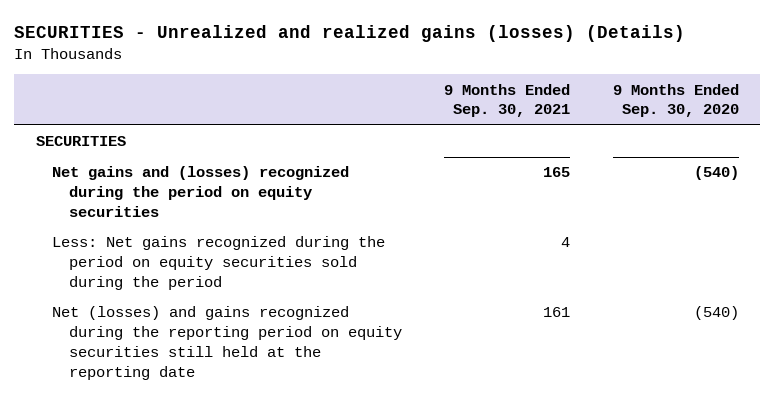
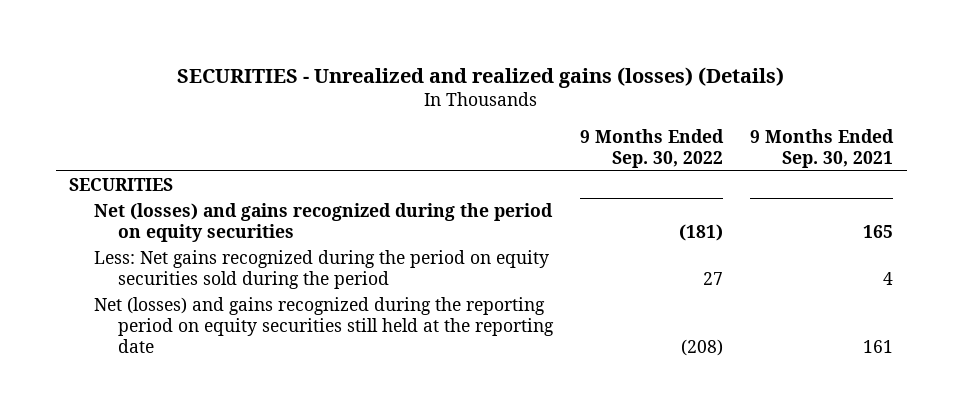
- | 9 Months Ended Sep. 30, 2021 | 9 Months Ended Sep. 30, 2020
+ | 9 Months Ended Sep. 30, 2022 | 9 Months Ended Sep. 30, 2021
- Net gains and (losses) recognized during the period on equity securities | 165 | (540)
+ Net (losses) and gains recognized during the period on equity securities | (181) | 165

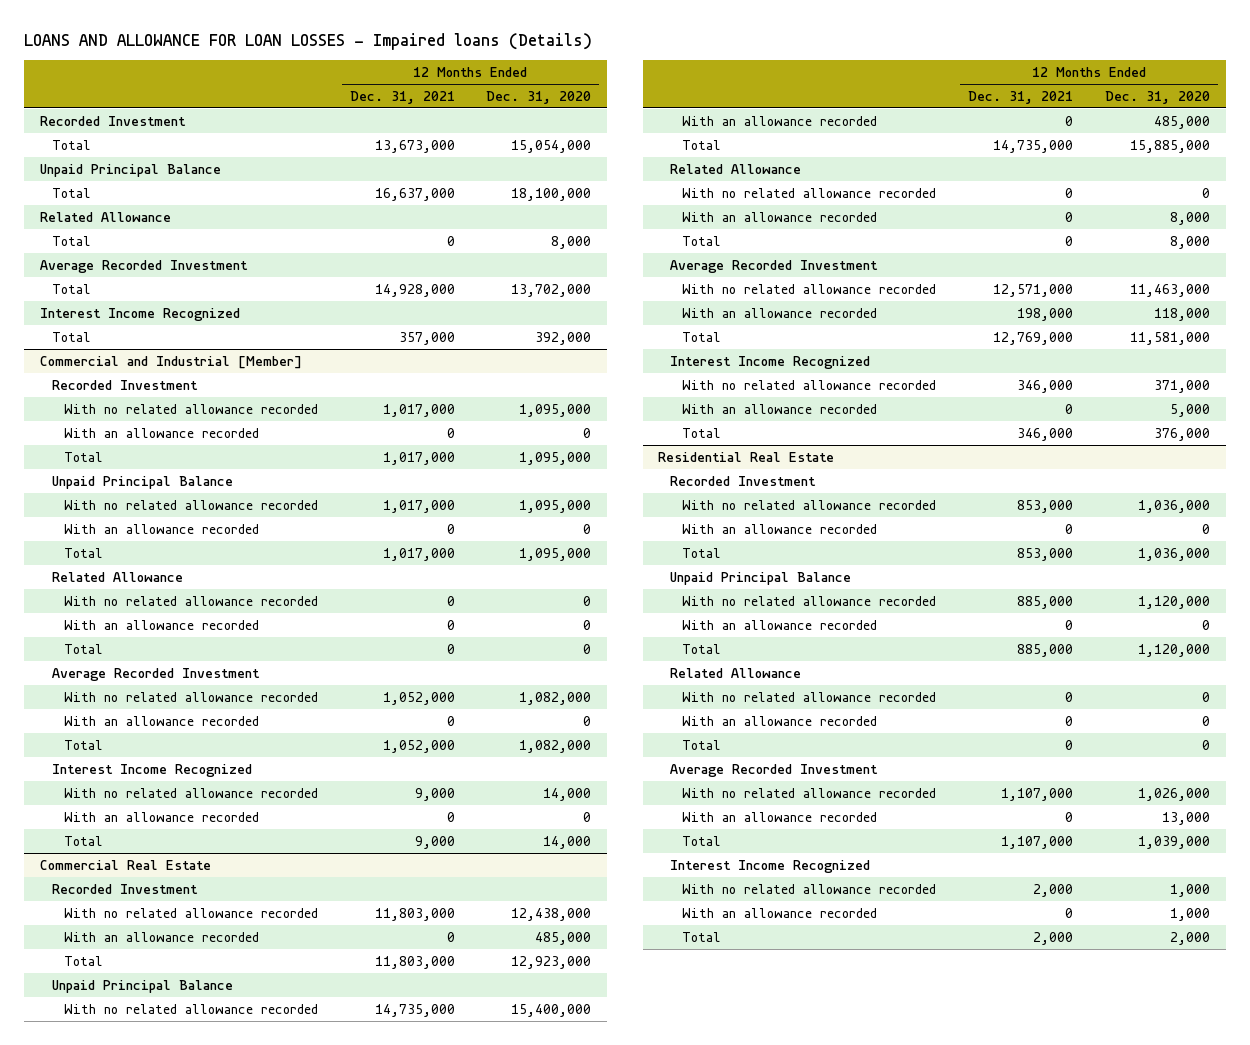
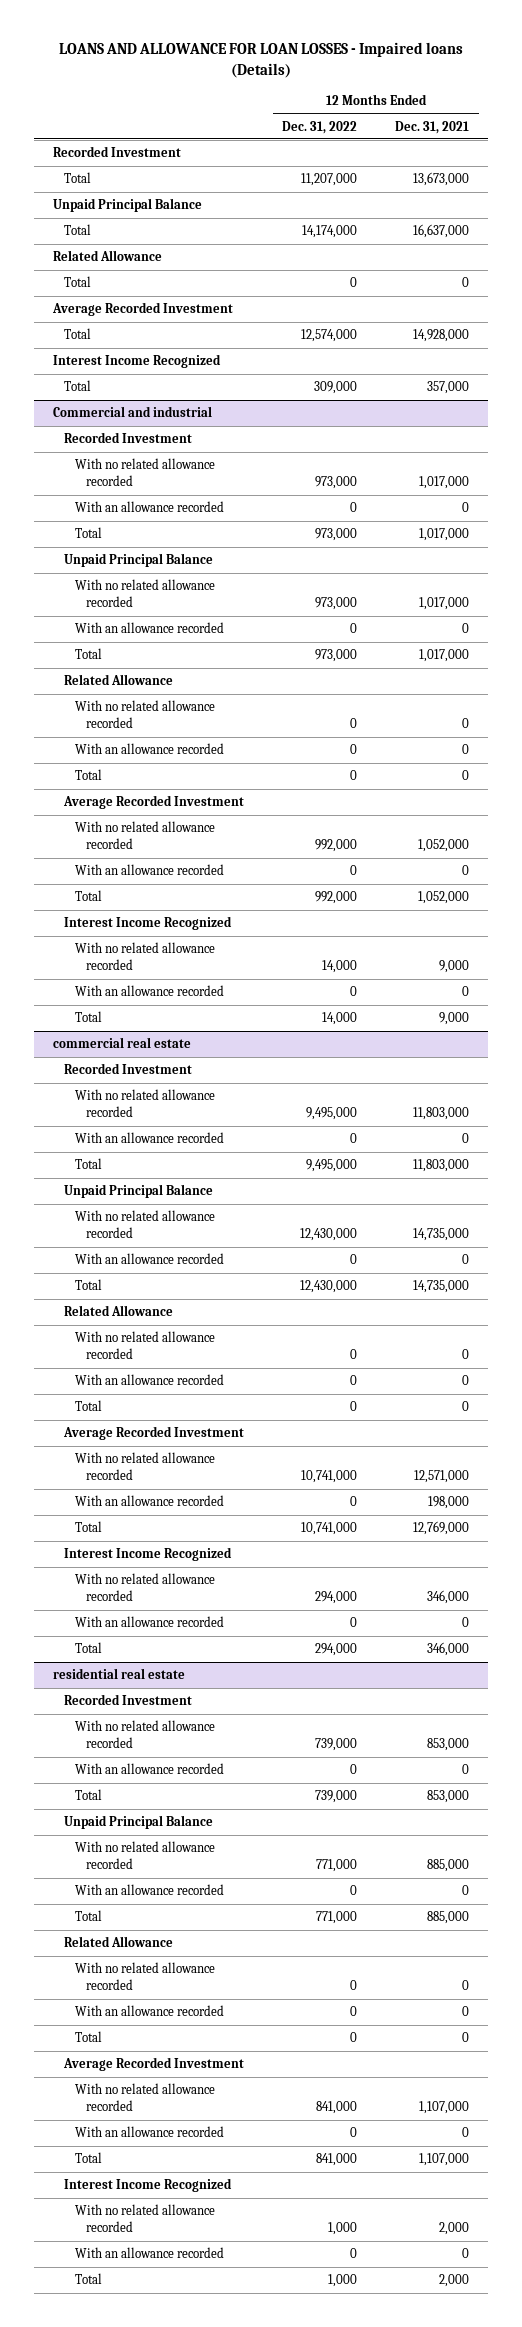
- | 12 Months Ended Dec. 31, 2021 | 12 Months Ended Dec. 31, 2020
+ | 12 Months Ended Dec. 31, 2022 | 12 Months Ended Dec. 31, 2021
- Commercial and Industrial [Member]
+ Commercial and industrial
- Commercial Real Estate
+ commercial real estate
- Residential Real Estate
+ residential real estate

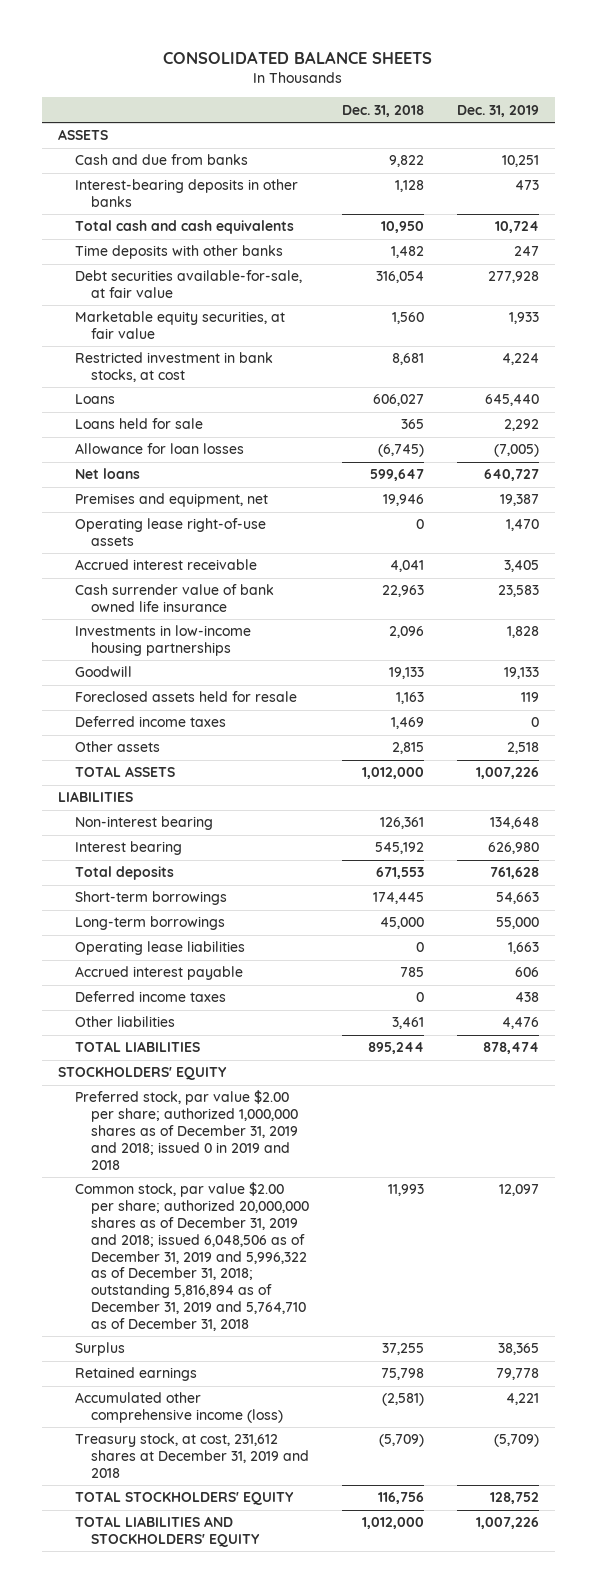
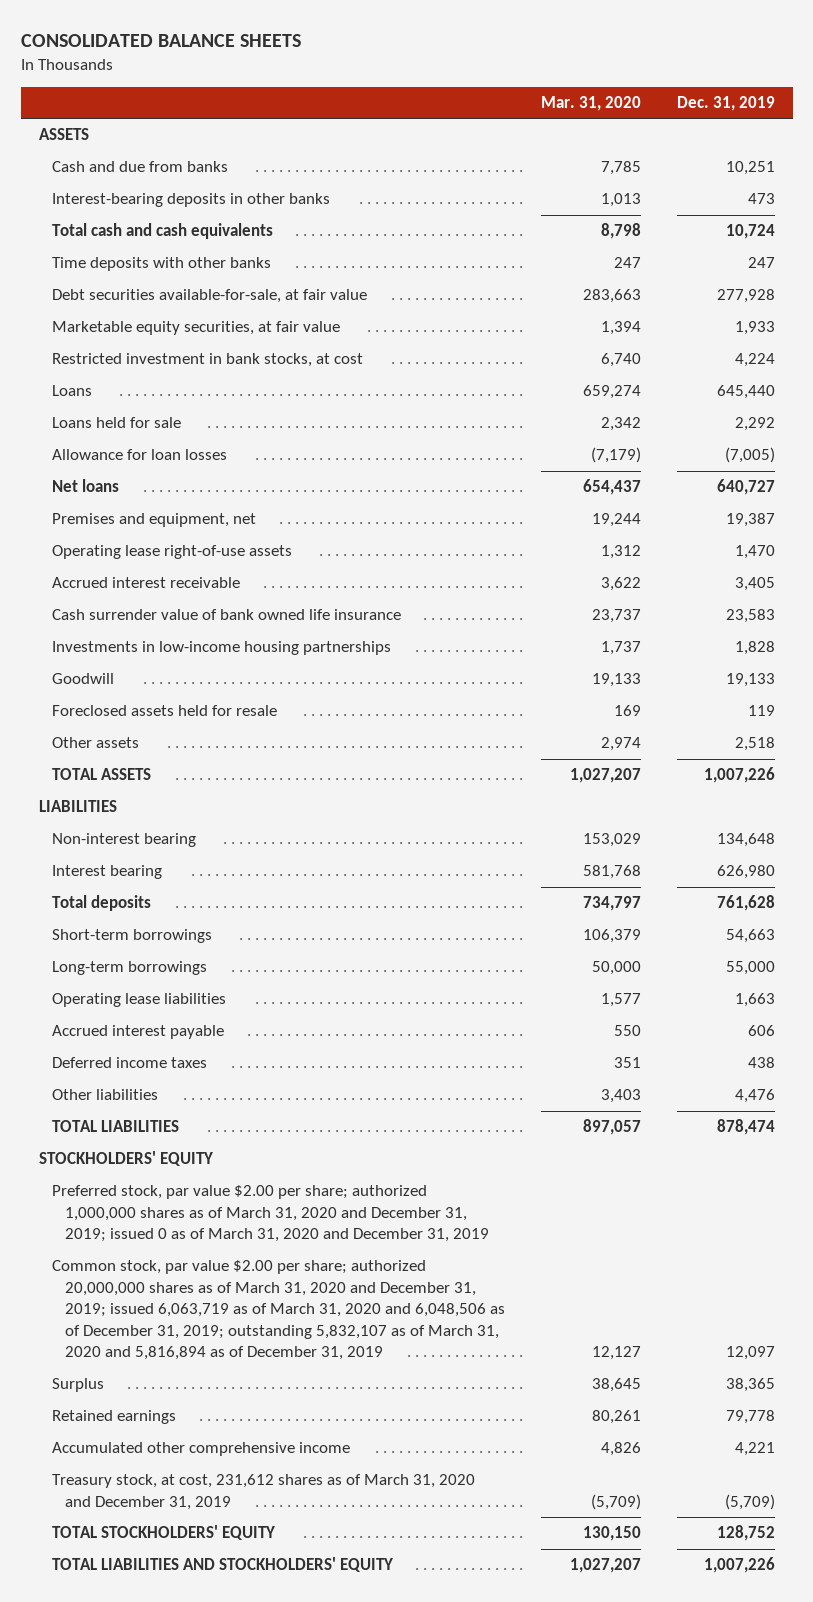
- | Dec. 31, 2018 | Dec. 31, 2019
+ | Mar. 31, 2020 | Dec. 31, 2019
- Deferred income taxes | 1,469 | 0
- Preferred stock, par value $2.00 per share; authorized 1,000,000 shares as of December 31, 2019 and 2018; issued 0 in 2019 and 2018
- Common stock, par value $2.00 per share; authorized 20,000,000 shares as of December 31, 2019 and 2018; issued 6,048,506 as of December 31, 2019 and 5,996,322 as of December 31, 2018; outstanding 5,816,894 as of December 31, 2019 and 5,764,710 as of December 31, 2018 | 11,993 | 12,097
+ Preferred stock, par value $2.00 per share; authorized 1,000,000 shares as of March 31, 2020 and December 31, 2019; issued 0 as of March 31, 2020 and December 31, 2019
+ Common stock, par value $2.00 per share; authorized 20,000,000 shares as of March 31, 2020 and December 31, 2019; issued 6,063,719 as of March 31, 2020 and 6,048,506 as of December 31, 2019; outstanding 5,832,107 as of March 31, 2020 and 5,816,894 as of December 31, 2019 | 12,127 | 12,097
- Accumulated other comprehensive income (loss) | (2,581) | 4,221
- Treasury stock, at cost, 231,612 shares at December 31, 2019 and 2018 | (5,709) | (5,709)
+ Accumulated other comprehensive income | 4,826 | 4,221
+ Treasury stock, at cost, 231,612 shares as of March 31, 2020 and December 31, 2019 | (5,709) | (5,709)

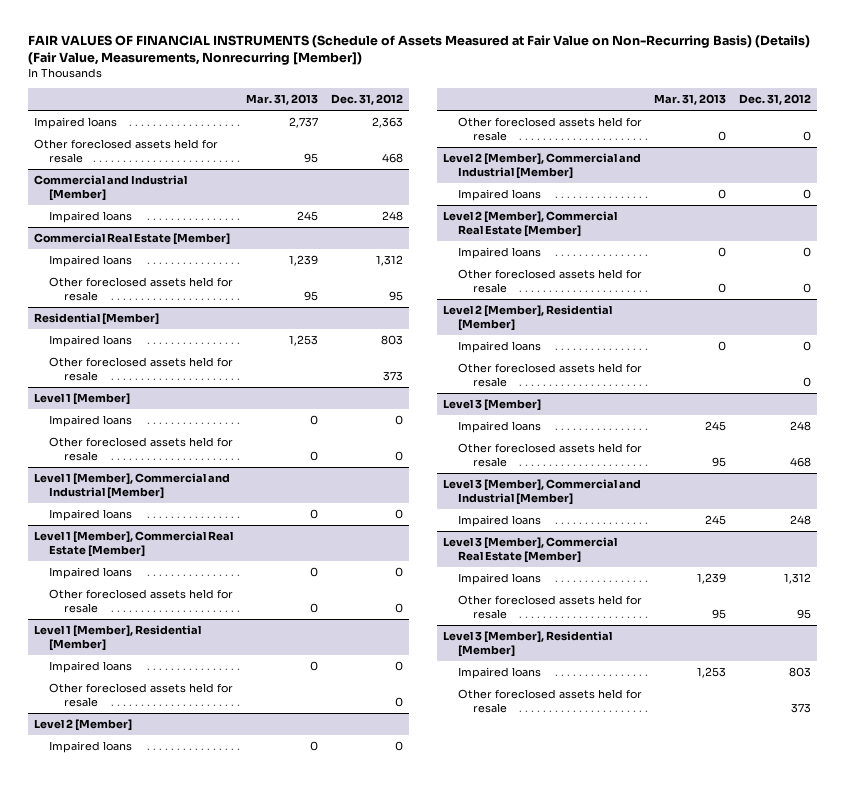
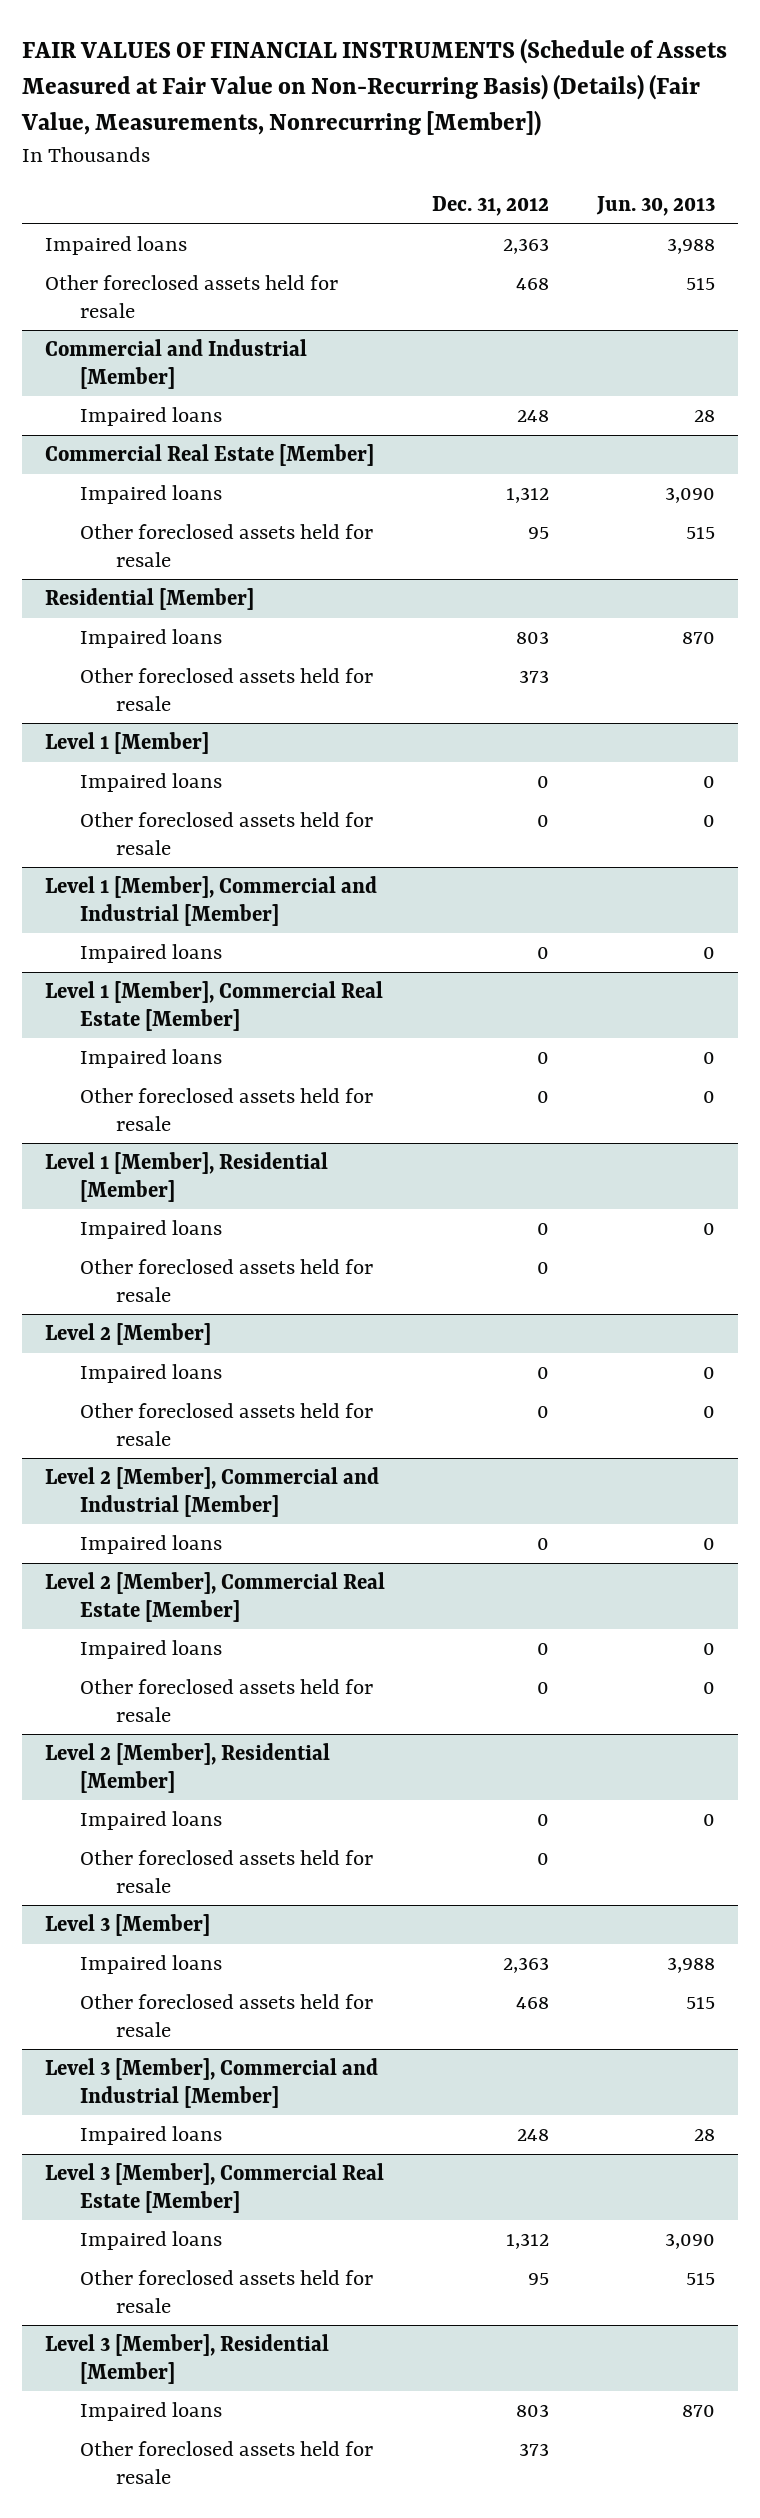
- | Mar. 31, 2013 | Dec. 31, 2012
+ | Dec. 31, 2012 | Jun. 30, 2013
@ Level 3 [Member]
- Impaired loans | 245 | 248
+ Impaired loans | 2,363 | 3,988

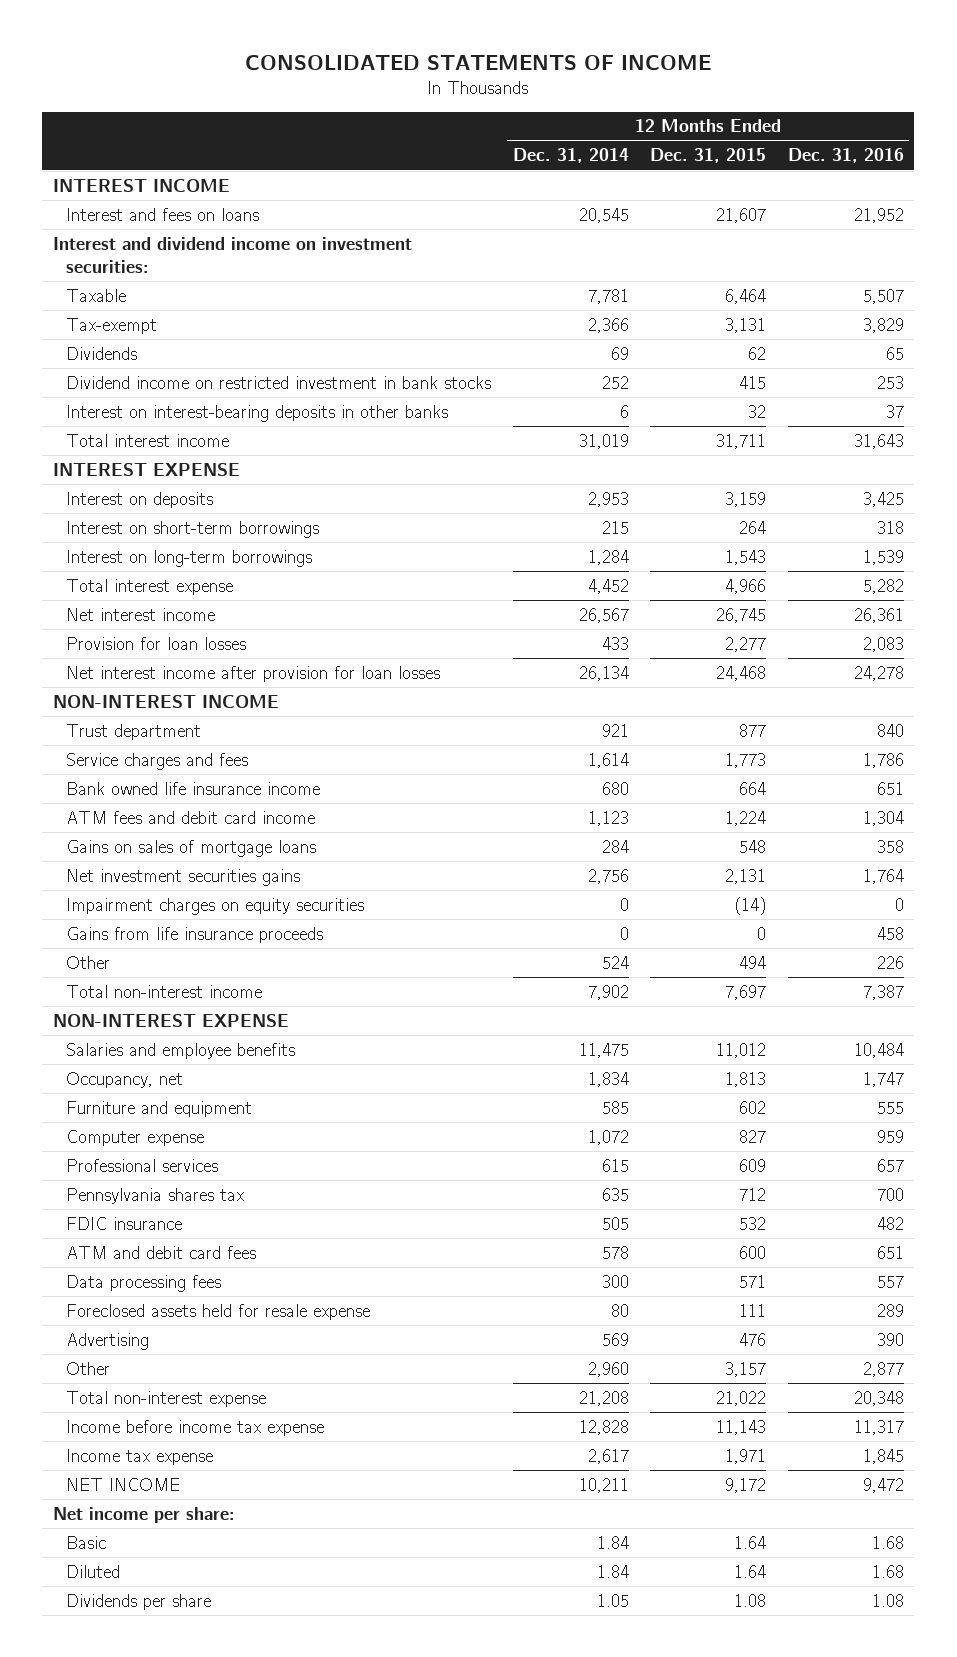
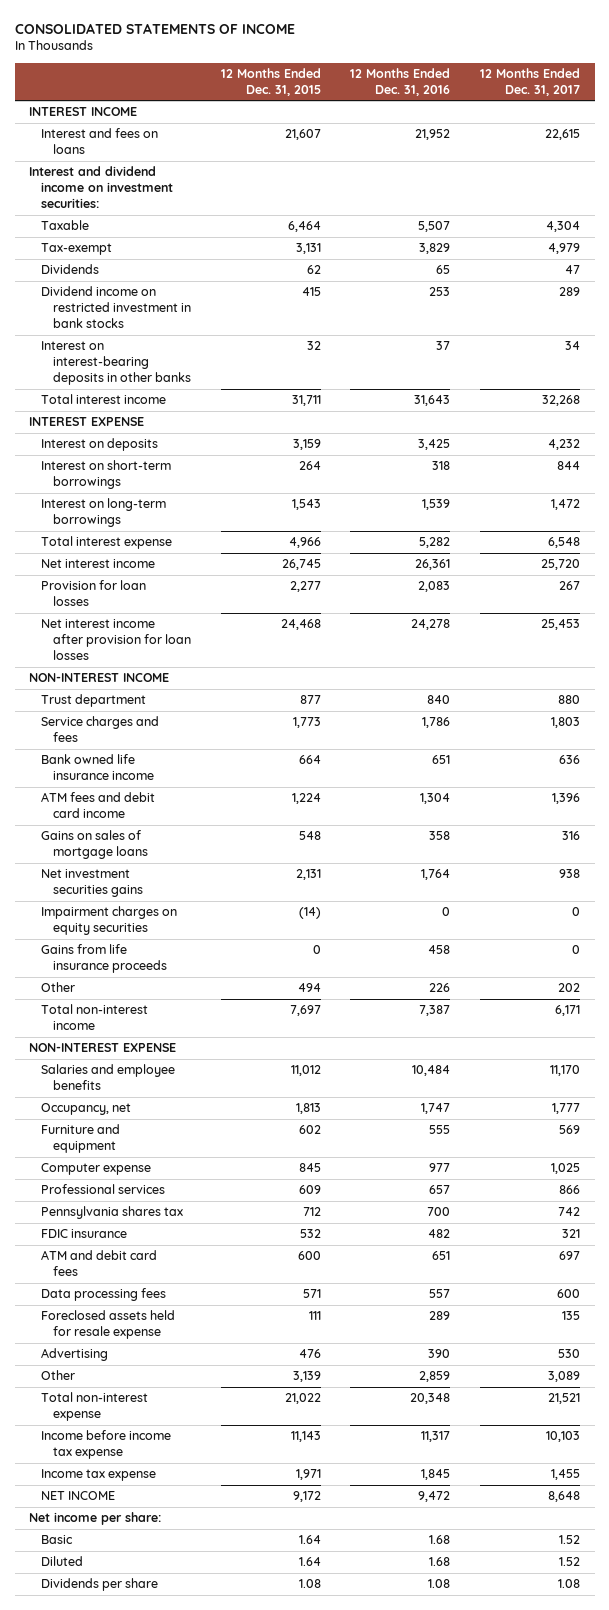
- | 12 Months Ended Dec. 31, 2014 | 12 Months Ended Dec. 31, 2015 | 12 Months Ended Dec. 31, 2016
+ | 12 Months Ended Dec. 31, 2015 | 12 Months Ended Dec. 31, 2016 | 12 Months Ended Dec. 31, 2017
- Computer expense | 1,072 | 827 | 959
+ Computer expense | 845 | 977 | 1,025
- Other | 2,960 | 3,157 | 2,877
+ Other | 3,139 | 2,859 | 3,089

